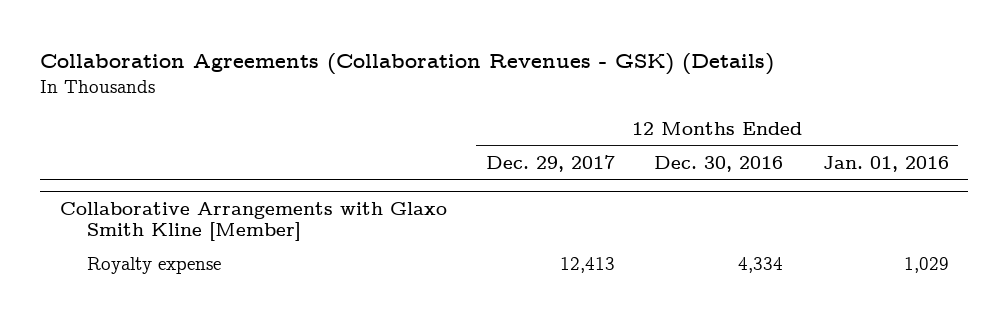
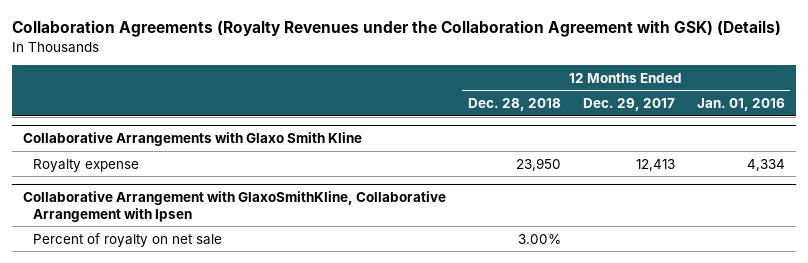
- Collaboration Agreements (Collaboration Revenues - GSK) (Details)
+ Collaboration Agreements (Royalty Revenues under the Collaboration Agreement with GSK) (Details)
- | 12 Months Ended Dec. 29, 2017 | 12 Months Ended Dec. 30, 2016 | 12 Months Ended Jan. 01, 2016
+ | 12 Months Ended Dec. 28, 2018 | 12 Months Ended Dec. 29, 2017 | 12 Months Ended Jan. 01, 2016
- Collaborative Arrangements with Glaxo Smith Kline [Member]
- Royalty expense | 12,413 | 4,334 | 1,029
+ Collaborative Arrangements with Glaxo Smith Kline
+ Royalty expense | 23,950 | 12,413 | 4,334
+ Collaborative Arrangement with GlaxoSmithKline, Collaborative Arrangement with Ipsen
+ Percent of royalty on net sale | 3.00% | |

